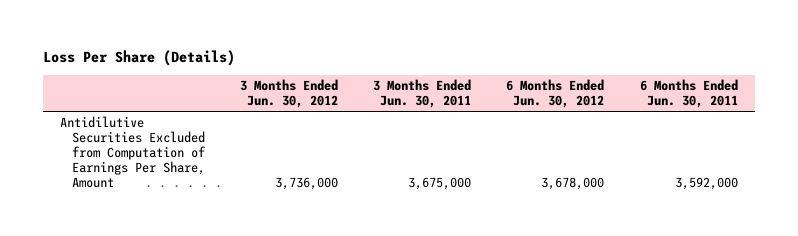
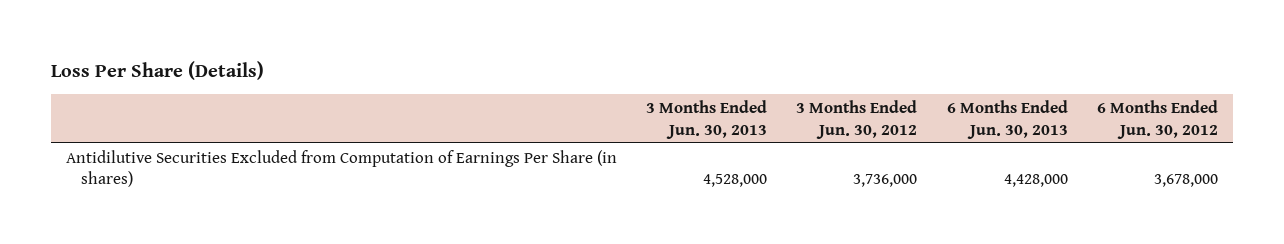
- | 3 Months Ended Jun. 30, 2012 | 3 Months Ended Jun. 30, 2011 | 6 Months Ended Jun. 30, 2012 | 6 Months Ended Jun. 30, 2011
+ | 3 Months Ended Jun. 30, 2013 | 3 Months Ended Jun. 30, 2012 | 6 Months Ended Jun. 30, 2013 | 6 Months Ended Jun. 30, 2012
- Antidilutive Securities Excluded from Computation of Earnings Per Share, Amount | 3,736,000 | 3,675,000 | 3,678,000 | 3,592,000
+ Antidilutive Securities Excluded from Computation of Earnings Per Share (in shares) | 4,528,000 | 3,736,000 | 4,428,000 | 3,678,000

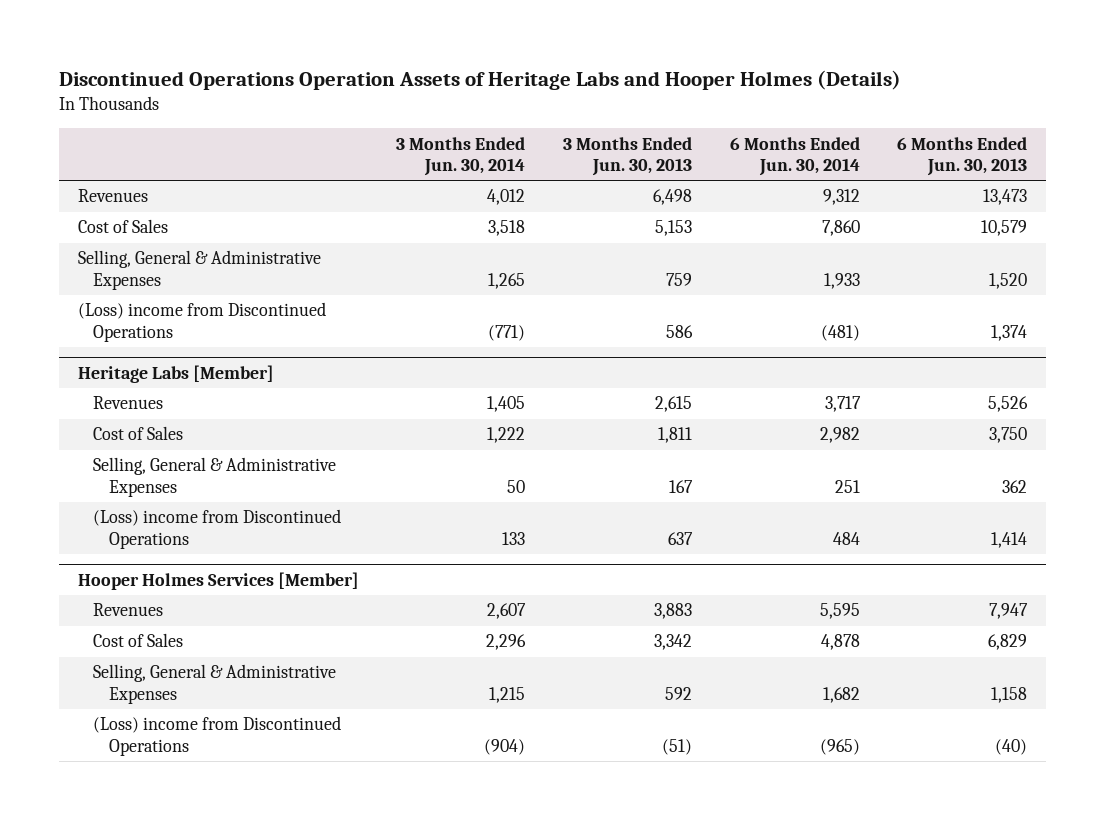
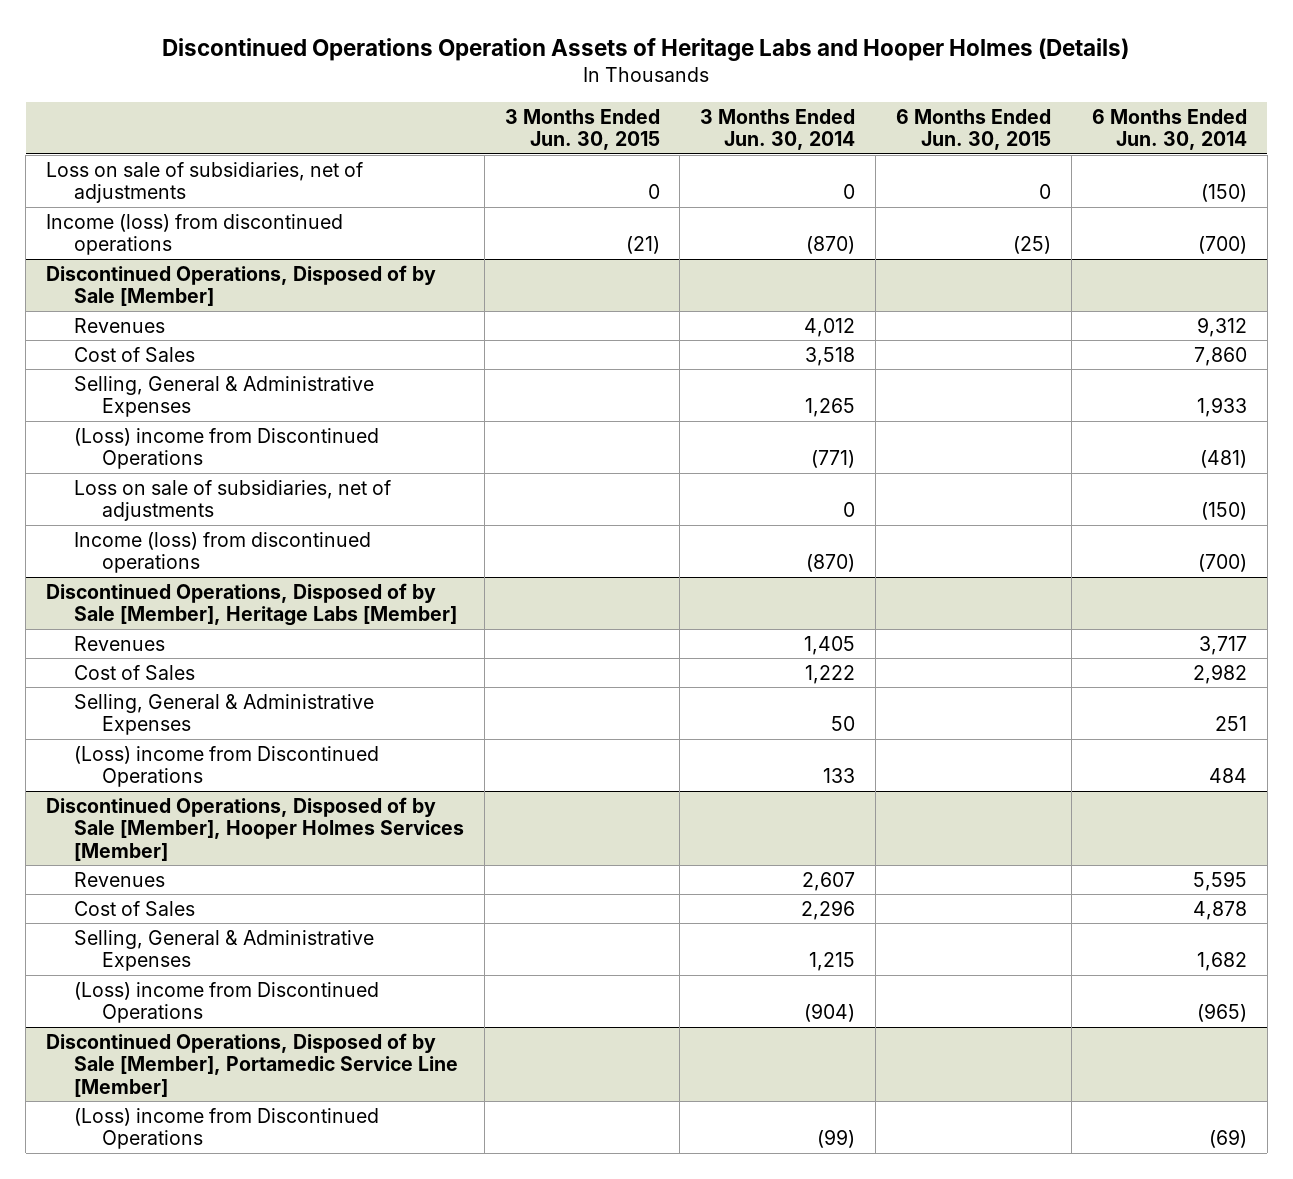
- | 3 Months Ended Jun. 30, 2014 | 3 Months Ended Jun. 30, 2013 | 6 Months Ended Jun. 30, 2014 | 6 Months Ended Jun. 30, 2013
+ | 3 Months Ended Jun. 30, 2015 | 3 Months Ended Jun. 30, 2014 | 6 Months Ended Jun. 30, 2015 | 6 Months Ended Jun. 30, 2014
+ Loss on sale of subsidiaries, net of adjustments | 0 | 0 | 0 | (150)
+ Income (loss) from discontinued operations | (21) | (870) | (25) | (700)
+ Discontinued Operations, Disposed of by Sale [Member]
- Heritage Labs [Member]
+ Loss on sale of subsidiaries, net of adjustments | | 0 | | (150)
+ Income (loss) from discontinued operations | | (870) | | (700)
+ Discontinued Operations, Disposed of by Sale [Member], Heritage Labs [Member]
- Hooper Holmes Services [Member]
+ Discontinued Operations, Disposed of by Sale [Member], Hooper Holmes Services [Member]
+ Discontinued Operations, Disposed of by Sale [Member], Portamedic Service Line [Member]
+ (Loss) income from Discontinued Operations | | (99) | | (69)

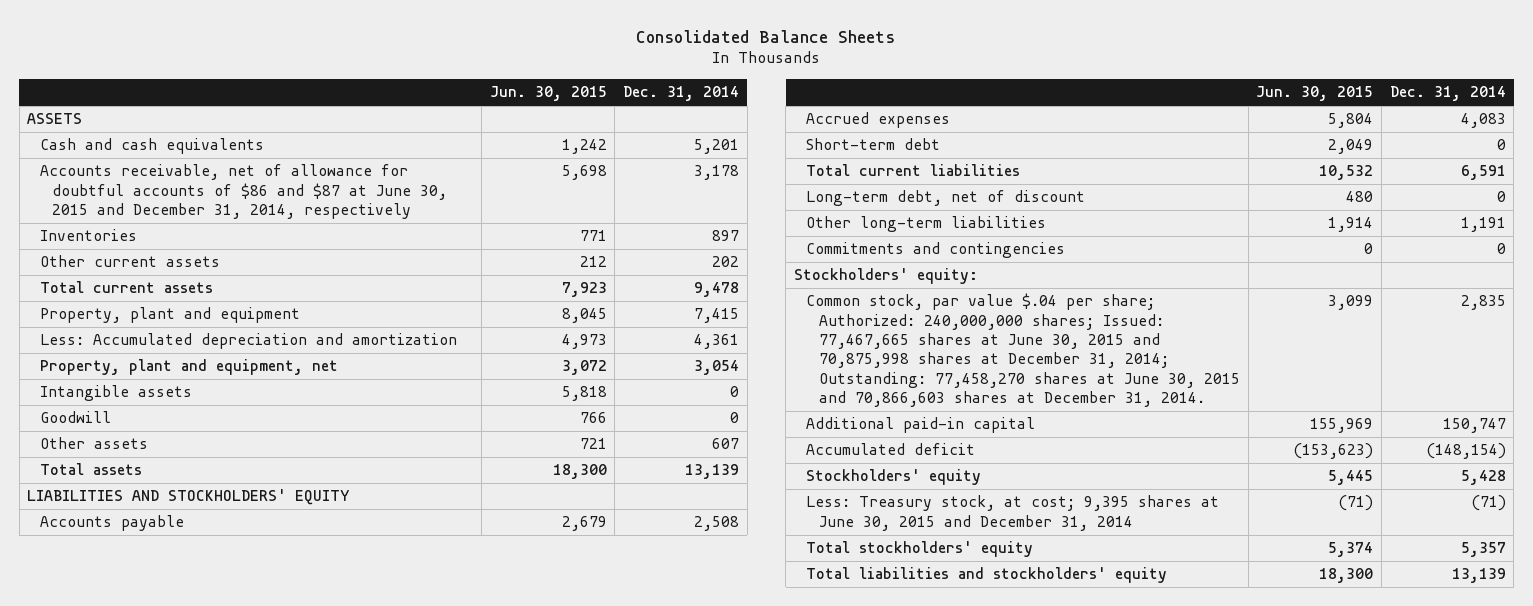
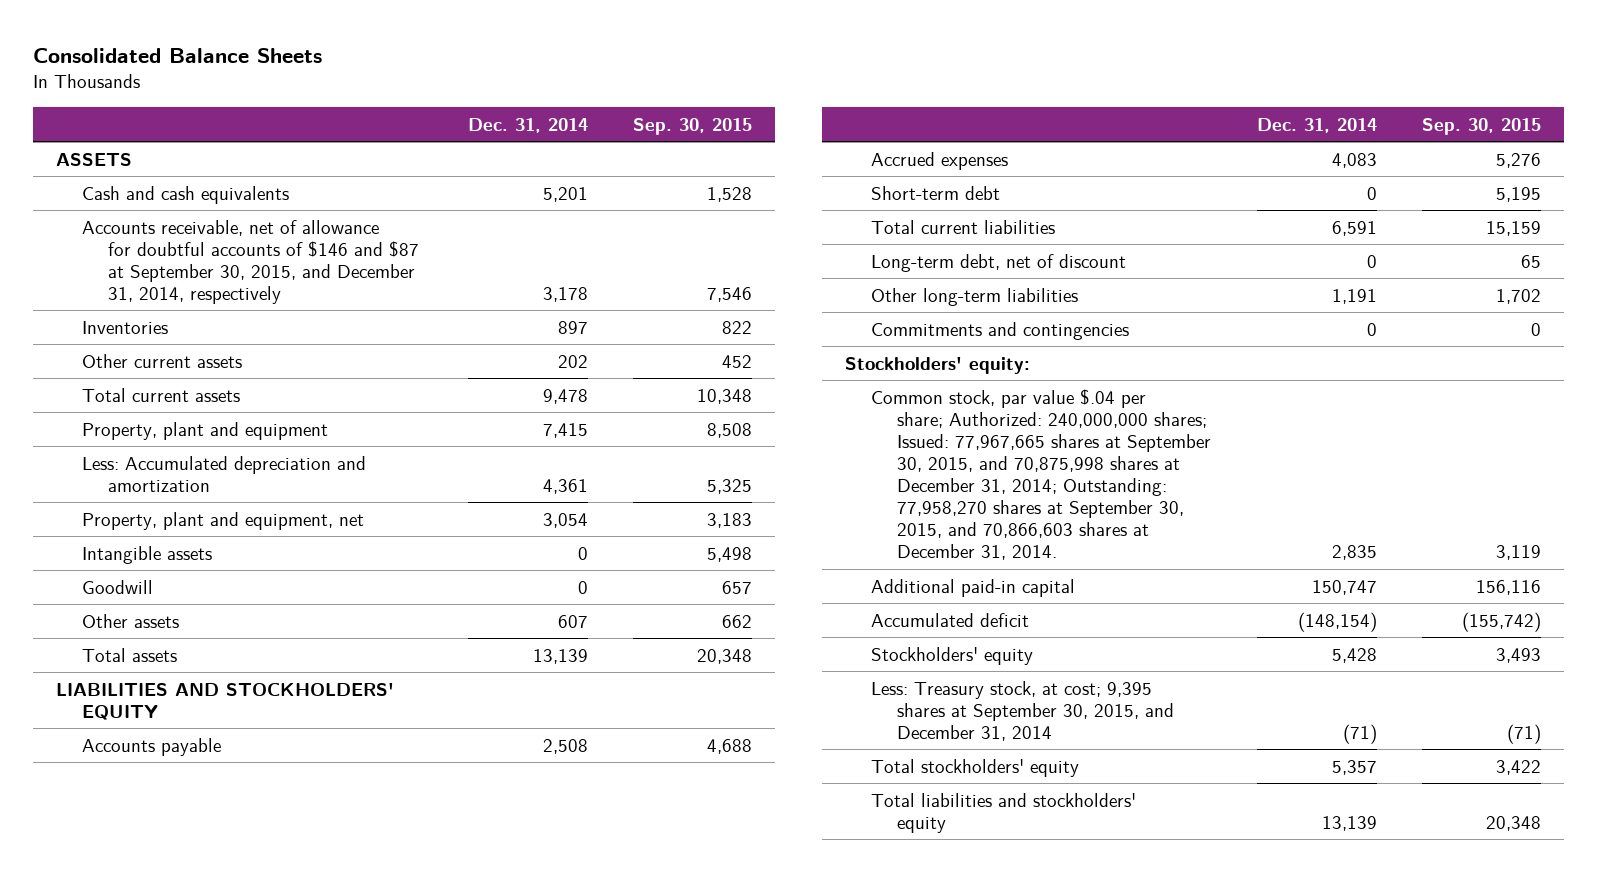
- | Jun. 30, 2015 | Dec. 31, 2014
+ | Dec. 31, 2014 | Sep. 30, 2015
- Accounts receivable, net of allowance for doubtful accounts of $86 and $87 at June 30, 2015 and December 31, 2014, respectively | 5,698 | 3,178
+ Accounts receivable, net of allowance for doubtful accounts of $146 and $87 at September 30, 2015, and December 31, 2014, respectively | 3,178 | 7,546
- Common stock, par value $.04 per share; Authorized: 240,000,000 shares; Issued: 77,467,665 shares at June 30, 2015 and 70,875,998 shares at December 31, 2014; Outstanding: 77,458,270 shares at June 30, 2015 and 70,866,603 shares at December 31, 2014. | 3,099 | 2,835
+ Common stock, par value $.04 per share; Authorized: 240,000,000 shares; Issued: 77,967,665 shares at September 30, 2015, and 70,875,998 shares at December 31, 2014; Outstanding: 77,958,270 shares at September 30, 2015, and 70,866,603 shares at December 31, 2014. | 2,835 | 3,119
- Less: Treasury stock, at cost; 9,395 shares at June 30, 2015 and December 31, 2014 | (71) | (71)
+ Less: Treasury stock, at cost; 9,395 shares at September 30, 2015, and December 31, 2014 | (71) | (71)

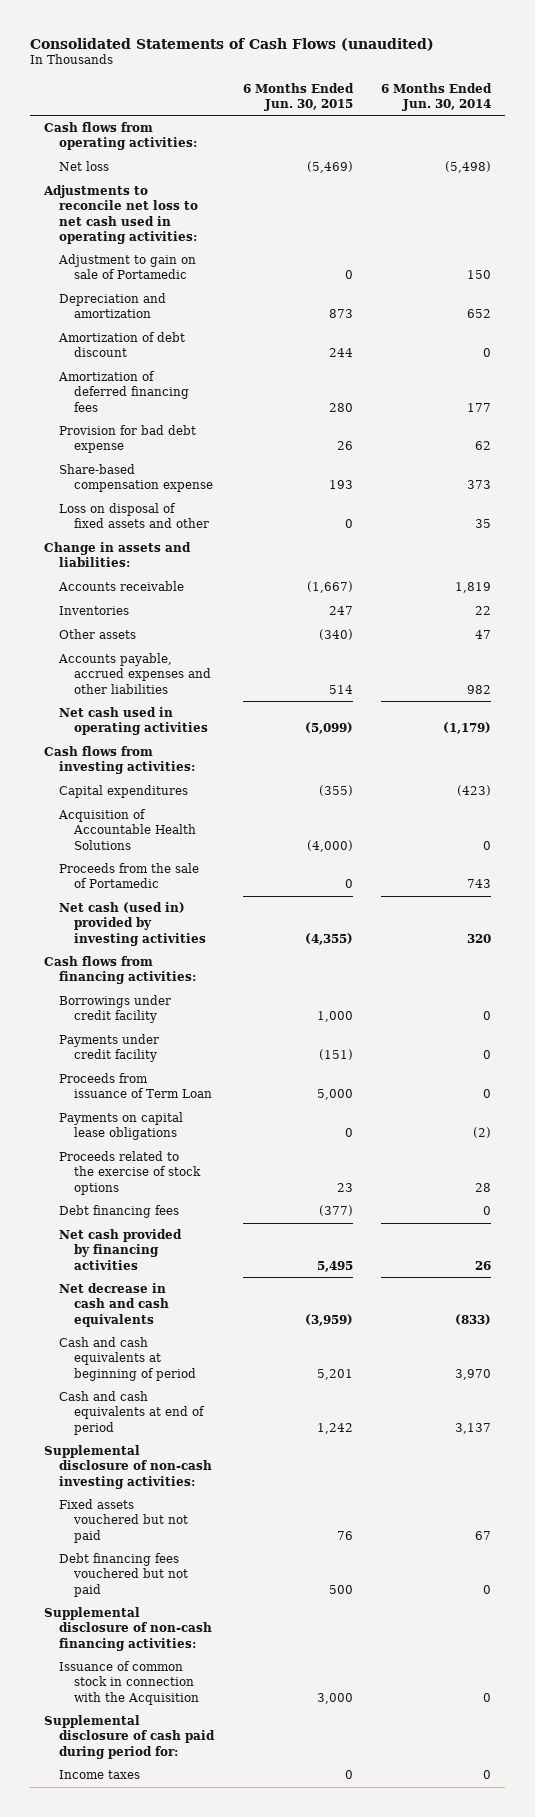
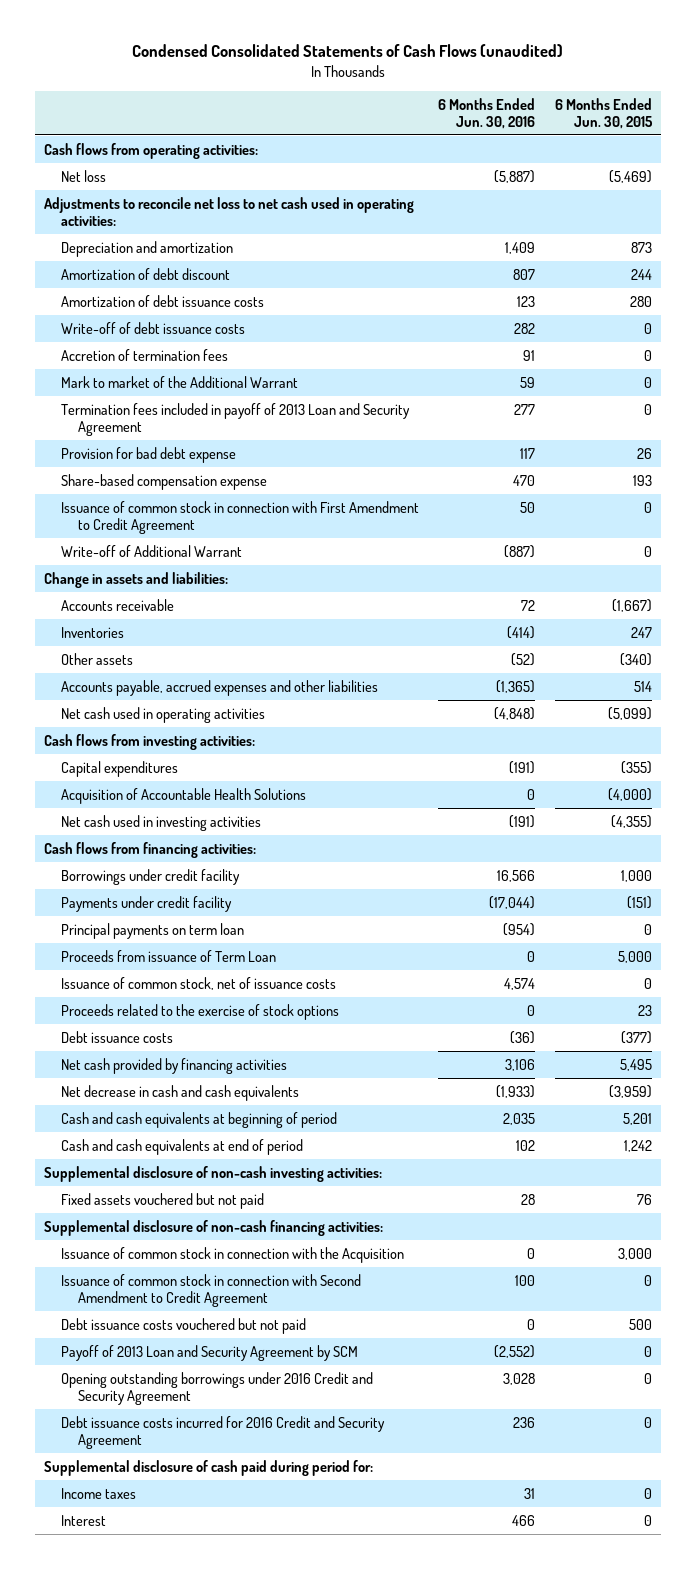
- Consolidated Statements of Cash Flows (unaudited)
+ Condensed Consolidated Statements of Cash Flows (unaudited)
- | 6 Months Ended Jun. 30, 2015 | 6 Months Ended Jun. 30, 2014
+ | 6 Months Ended Jun. 30, 2016 | 6 Months Ended Jun. 30, 2015
- Adjustment to gain on sale of Portamedic | 0 | 150
- Amortization of deferred financing fees | 280 | 177
+ Amortization of debt issuance costs | 123 | 280
+ Write-off of debt issuance costs | 282 | 0
+ Accretion of termination fees | 91 | 0
+ Mark to market of the Additional Warrant | 59 | 0
+ Termination fees included in payoff of 2013 Loan and Security Agreement | 277 | 0
- Loss on disposal of fixed assets and other | 0 | 35
+ Issuance of common stock in connection with First Amendment to Credit Agreement | 50 | 0
+ Write-off of Additional Warrant | (887) | 0
- Proceeds from the sale of Portamedic | 0 | 743
- Net cash (used in) provided by investing activities | (4,355) | 320
+ Net cash used in investing activities | (191) | (4,355)
+ Principal payments on term loan | (954) | 0
- Payments on capital lease obligations | 0 | (2)
+ Issuance of common stock, net of issuance costs | 4,574 | 0
- Debt financing fees | (377) | 0
+ Debt issuance costs | (36) | (377)
- Debt financing fees vouchered but not paid | 500 | 0
+ Issuance of common stock in connection with Second Amendment to Credit Agreement | 100 | 0
+ Debt issuance costs vouchered but not paid | 0 | 500
+ Payoff of 2013 Loan and Security Agreement by SCM | (2,552) | 0
+ Opening outstanding borrowings under 2016 Credit and Security Agreement | 3,028 | 0
+ Debt issuance costs incurred for 2016 Credit and Security Agreement | 236 | 0
+ Interest | 466 | 0

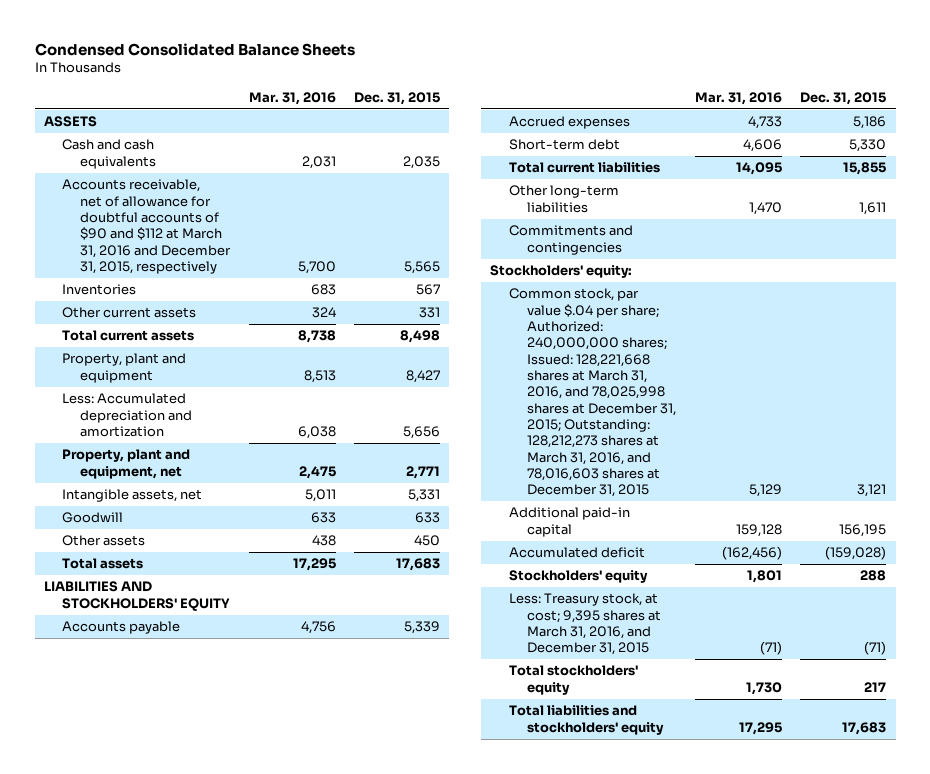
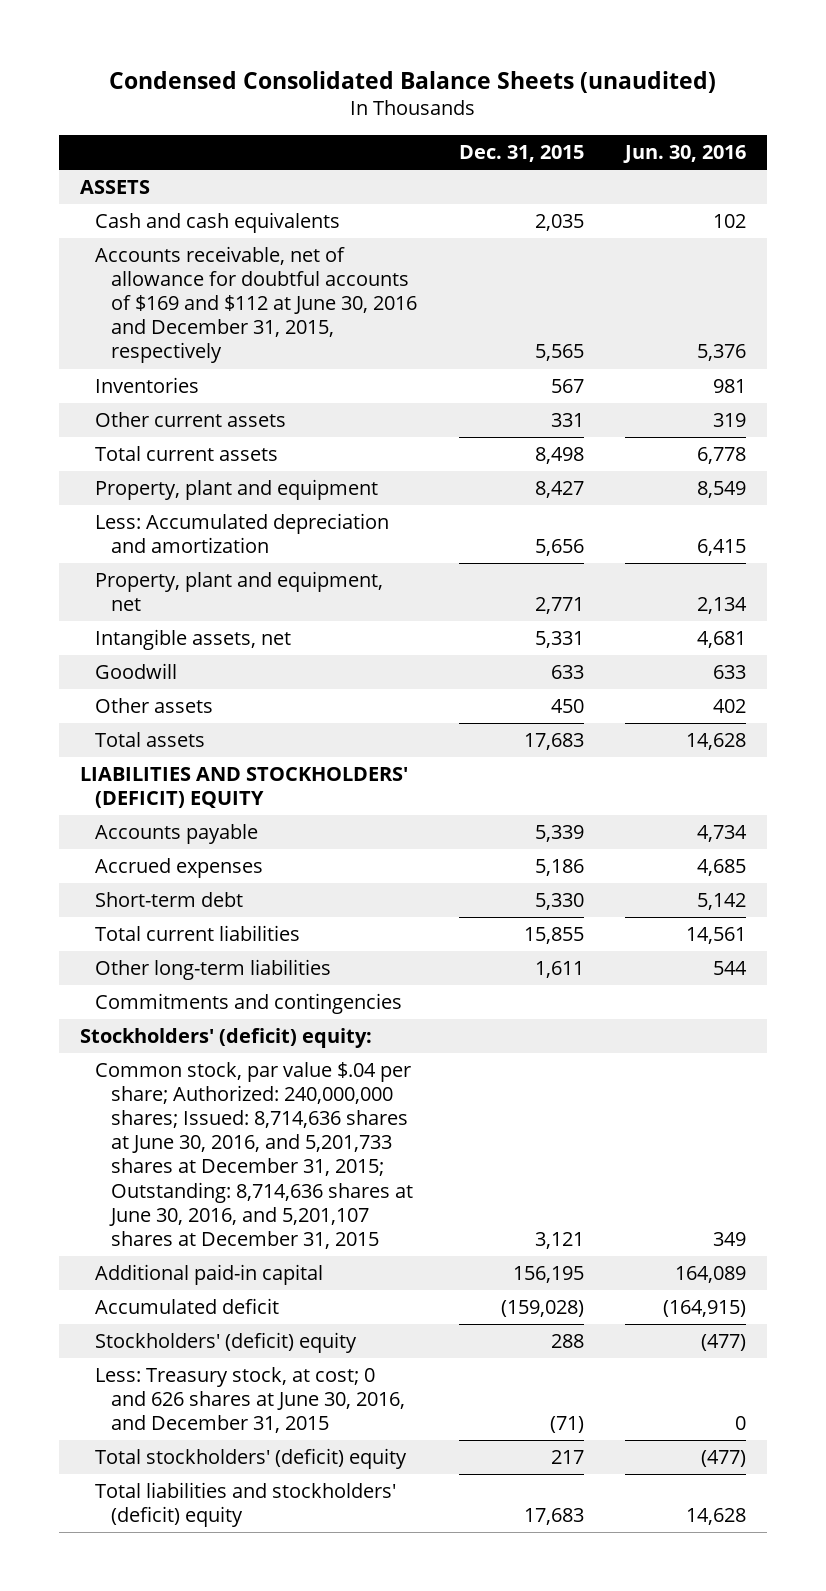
- Condensed Consolidated Balance Sheets
+ Condensed Consolidated Balance Sheets (unaudited)
- | Mar. 31, 2016 | Dec. 31, 2015
+ | Dec. 31, 2015 | Jun. 30, 2016
- Accounts receivable, net of allowance for doubtful accounts of $90 and $112 at March 31, 2016 and December 31, 2015, respectively | 5,700 | 5,565
+ Accounts receivable, net of allowance for doubtful accounts of $169 and $112 at June 30, 2016 and December 31, 2015, respectively | 5,565 | 5,376
- LIABILITIES AND STOCKHOLDERS' EQUITY
+ LIABILITIES AND STOCKHOLDERS' (DEFICIT) EQUITY
- Stockholders' equity:
- Common stock, par value $.04 per share; Authorized: 240,000,000 shares; Issued: 128,221,668 shares at March 31, 2016, and 78,025,998 shares at December 31, 2015; Outstanding: 128,212,273 shares at March 31, 2016, and 78,016,603 shares at December 31, 2015 | 5,129 | 3,121
+ Stockholders' (deficit) equity:
+ Common stock, par value $.04 per share; Authorized: 240,000,000 shares; Issued: 8,714,636 shares at June 30, 2016, and 5,201,733 shares at December 31, 2015; Outstanding: 8,714,636 shares at June 30, 2016, and 5,201,107 shares at December 31, 2015 | 3,121 | 349
- Stockholders' equity | 1,801 | 288
- Less: Treasury stock, at cost; 9,395 shares at March 31, 2016, and December 31, 2015 | (71) | (71)
- Total stockholders' equity | 1,730 | 217
- Total liabilities and stockholders' equity | 17,295 | 17,683
+ Stockholders' (deficit) equity | 288 | (477)
+ Less: Treasury stock, at cost; 0 and 626 shares at June 30, 2016, and December 31, 2015 | (71) | 0
+ Total stockholders' (deficit) equity | 217 | (477)
+ Total liabilities and stockholders' (deficit) equity | 17,683 | 14,628

